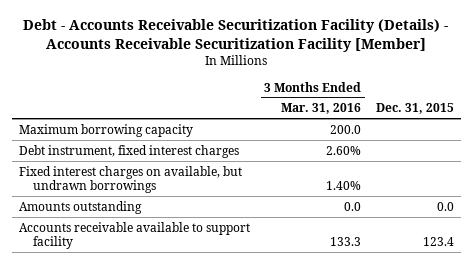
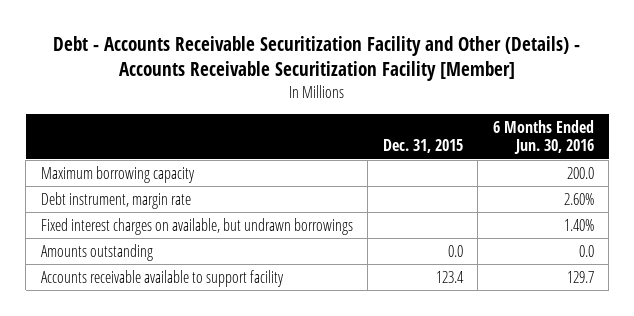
- Debt - Accounts Receivable Securitization Facility (Details) - Accounts Receivable Securitization Facility [Member]
+ Debt - Accounts Receivable Securitization Facility and Other (Details) - Accounts Receivable Securitization Facility [Member]
- | 3 Months Ended Mar. 31, 2016 | Dec. 31, 2015
+ | Dec. 31, 2015 | 6 Months Ended Jun. 30, 2016
- Debt instrument, fixed interest charges | 2.60% |
+ Debt instrument, margin rate | | 2.60%

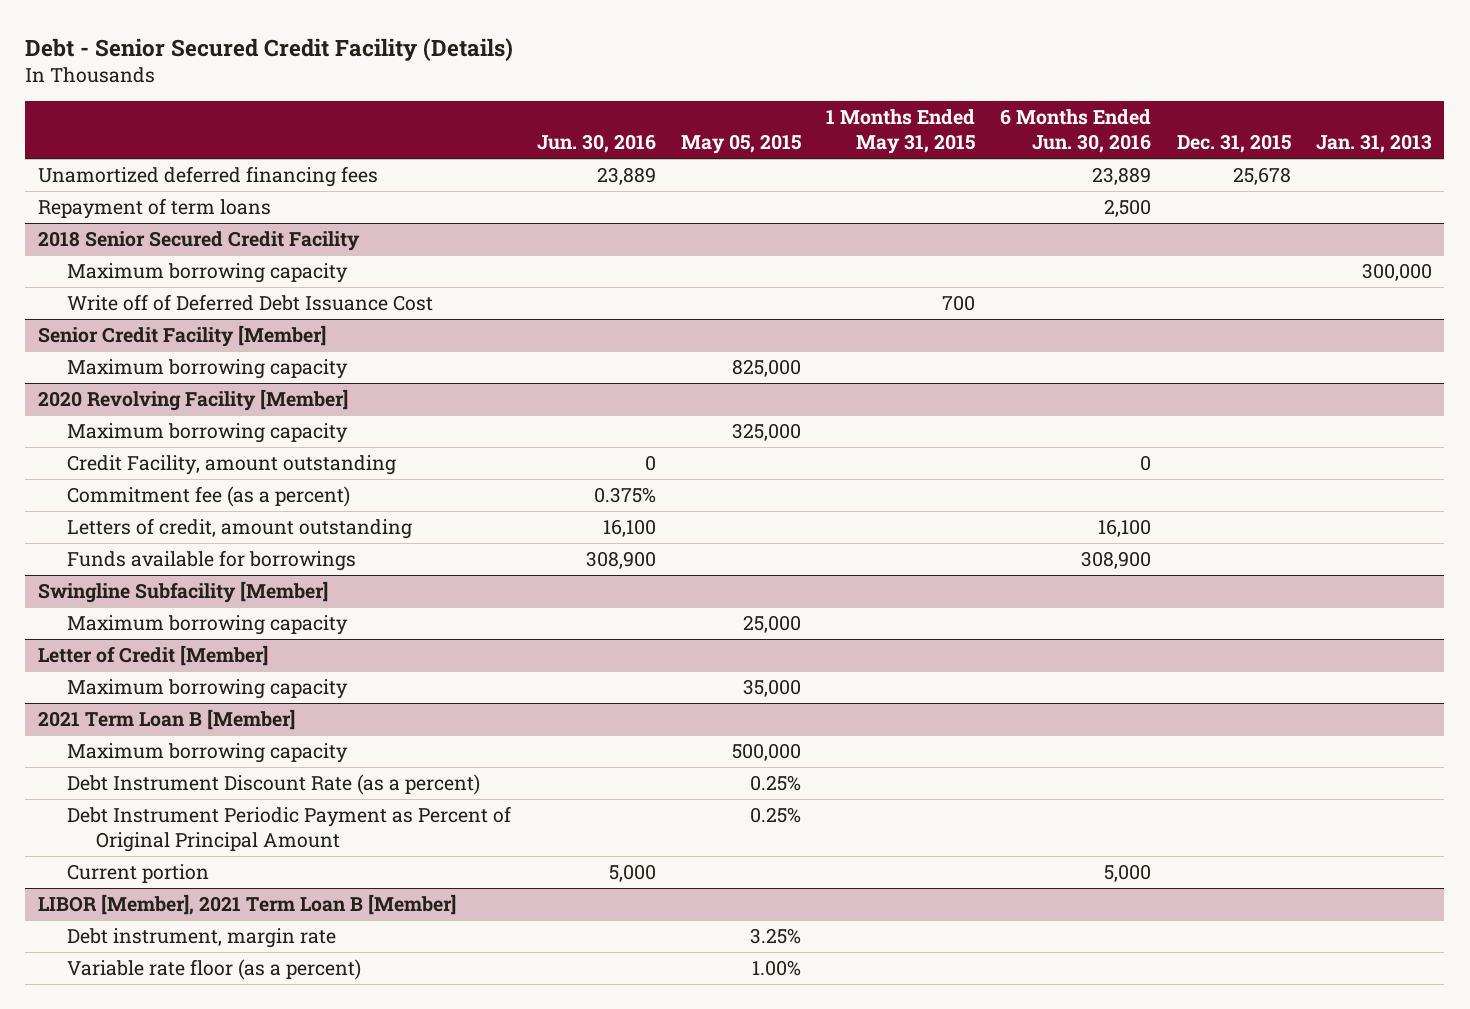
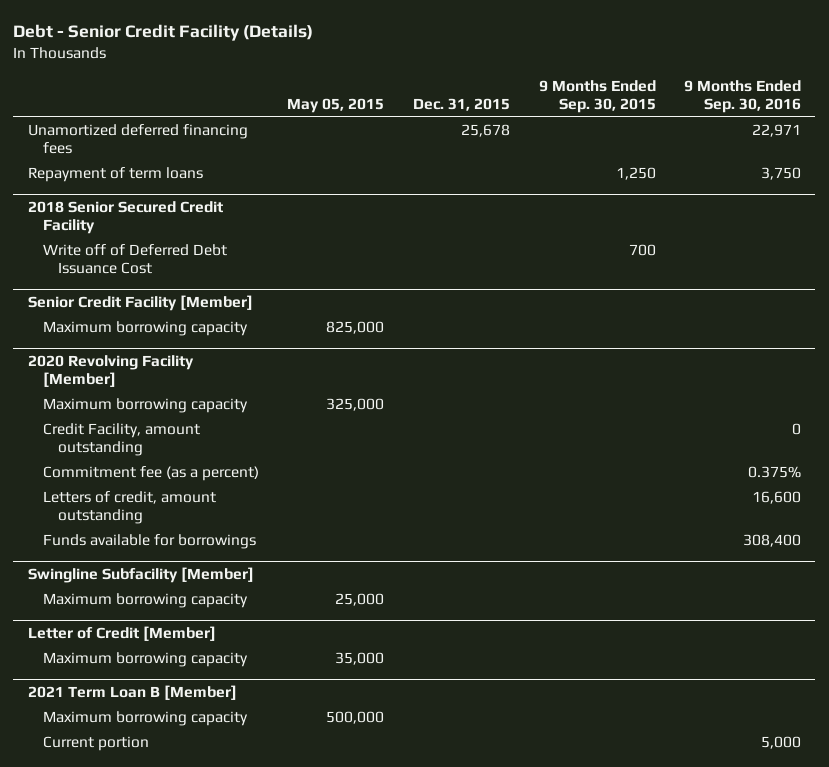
- Debt - Senior Secured Credit Facility (Details)
+ Debt - Senior Credit Facility (Details)
- | Jun. 30, 2016 | May 05, 2015 | 1 Months Ended May 31, 2015 | 6 Months Ended Jun. 30, 2016 | Dec. 31, 2015 | Jan. 31, 2013
+ | May 05, 2015 | Dec. 31, 2015 | 9 Months Ended Sep. 30, 2015 | 9 Months Ended Sep. 30, 2016
@ 2018 Senior Secured Credit Facility
- Maximum borrowing capacity | | | | | | 300,000
@ 2021 Term Loan B [Member]
- Debt Instrument Discount Rate (as a percent) | | 0.25% | | | |
- Debt Instrument Periodic Payment as Percent of Original Principal Amount | | 0.25% | | | |
- LIBOR [Member], 2021 Term Loan B [Member]
- Debt instrument, margin rate | | 3.25% | | | |
- Variable rate floor (as a percent) | | 1.00% | | | |

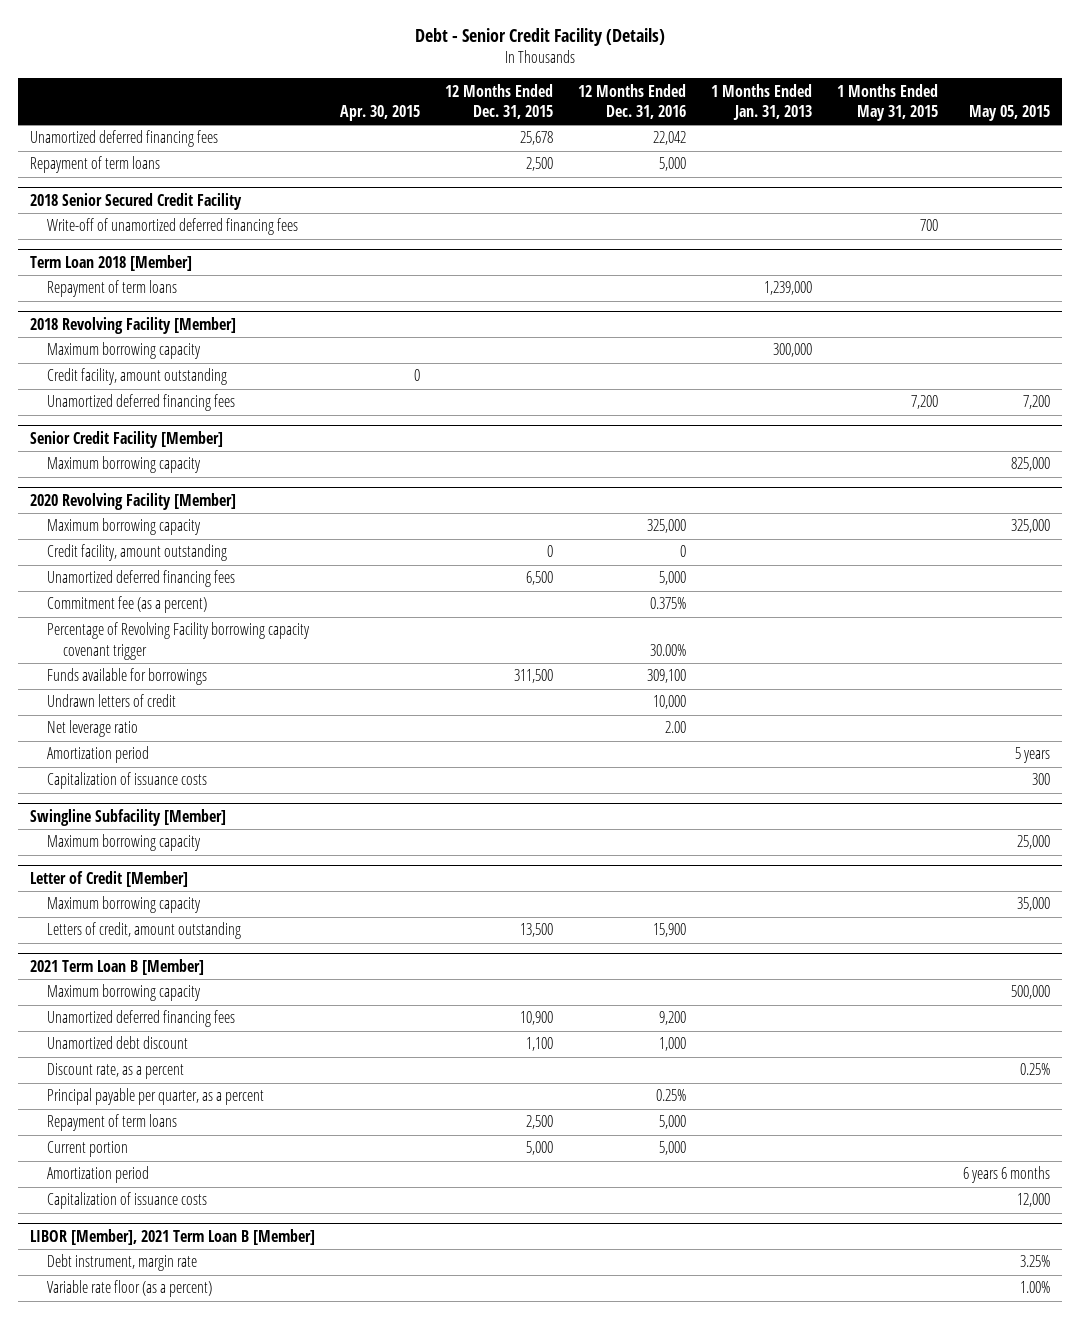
- | May 05, 2015 | Dec. 31, 2015 | 9 Months Ended Sep. 30, 2015 | 9 Months Ended Sep. 30, 2016
+ | Apr. 30, 2015 | 12 Months Ended Dec. 31, 2015 | 12 Months Ended Dec. 31, 2016 | 1 Months Ended Jan. 31, 2013 | 1 Months Ended May 31, 2015 | May 05, 2015
@ 2018 Senior Secured Credit Facility
- Write off of Deferred Debt Issuance Cost | | | 700 |
+ Write-off of unamortized deferred financing fees | | | | | 700 |
+ Term Loan 2018 [Member]
+ Repayment of term loans | | | | 1,239,000 | |
+ 2018 Revolving Facility [Member]
+ Maximum borrowing capacity | | | | 300,000 | |
+ Credit facility, amount outstanding | 0 | | | | |
+ Unamortized deferred financing fees | | | | | 7,200 | 7,200
@ 2020 Revolving Facility [Member]
- Credit Facility, amount outstanding | | | | 0
+ Credit facility, amount outstanding | | 0 | 0 | | |
+ Unamortized deferred financing fees | | 6,500 | 5,000 | | |
- Letters of credit, amount outstanding | | | | 16,600
+ Percentage of Revolving Facility borrowing capacity covenant trigger | | | 30.00% | | |
+ Undrawn letters of credit | | | 10,000 | | |
+ Net leverage ratio | | | 2.00 | | |
+ Amortization period | | | | | | 5 years
+ Capitalization of issuance costs | | | | | | 300
@ Letter of Credit [Member]
+ Letters of credit, amount outstanding | | 13,500 | 15,900 | | |
@ 2021 Term Loan B [Member]
+ Unamortized deferred financing fees | | 10,900 | 9,200 | | |
+ Unamortized debt discount | | 1,100 | 1,000 | | |
+ Discount rate, as a percent | | | | | | 0.25%
+ Principal payable per quarter, as a percent | | | 0.25% | | |
+ Repayment of term loans | | 2,500 | 5,000 | | |
+ Amortization period | | | | | | 6 years 6 months
+ Capitalization of issuance costs | | | | | | 12,000
+ LIBOR [Member], 2021 Term Loan B [Member]
+ Debt instrument, margin rate | | | | | | 3.25%
+ Variable rate floor (as a percent) | | | | | | 1.00%

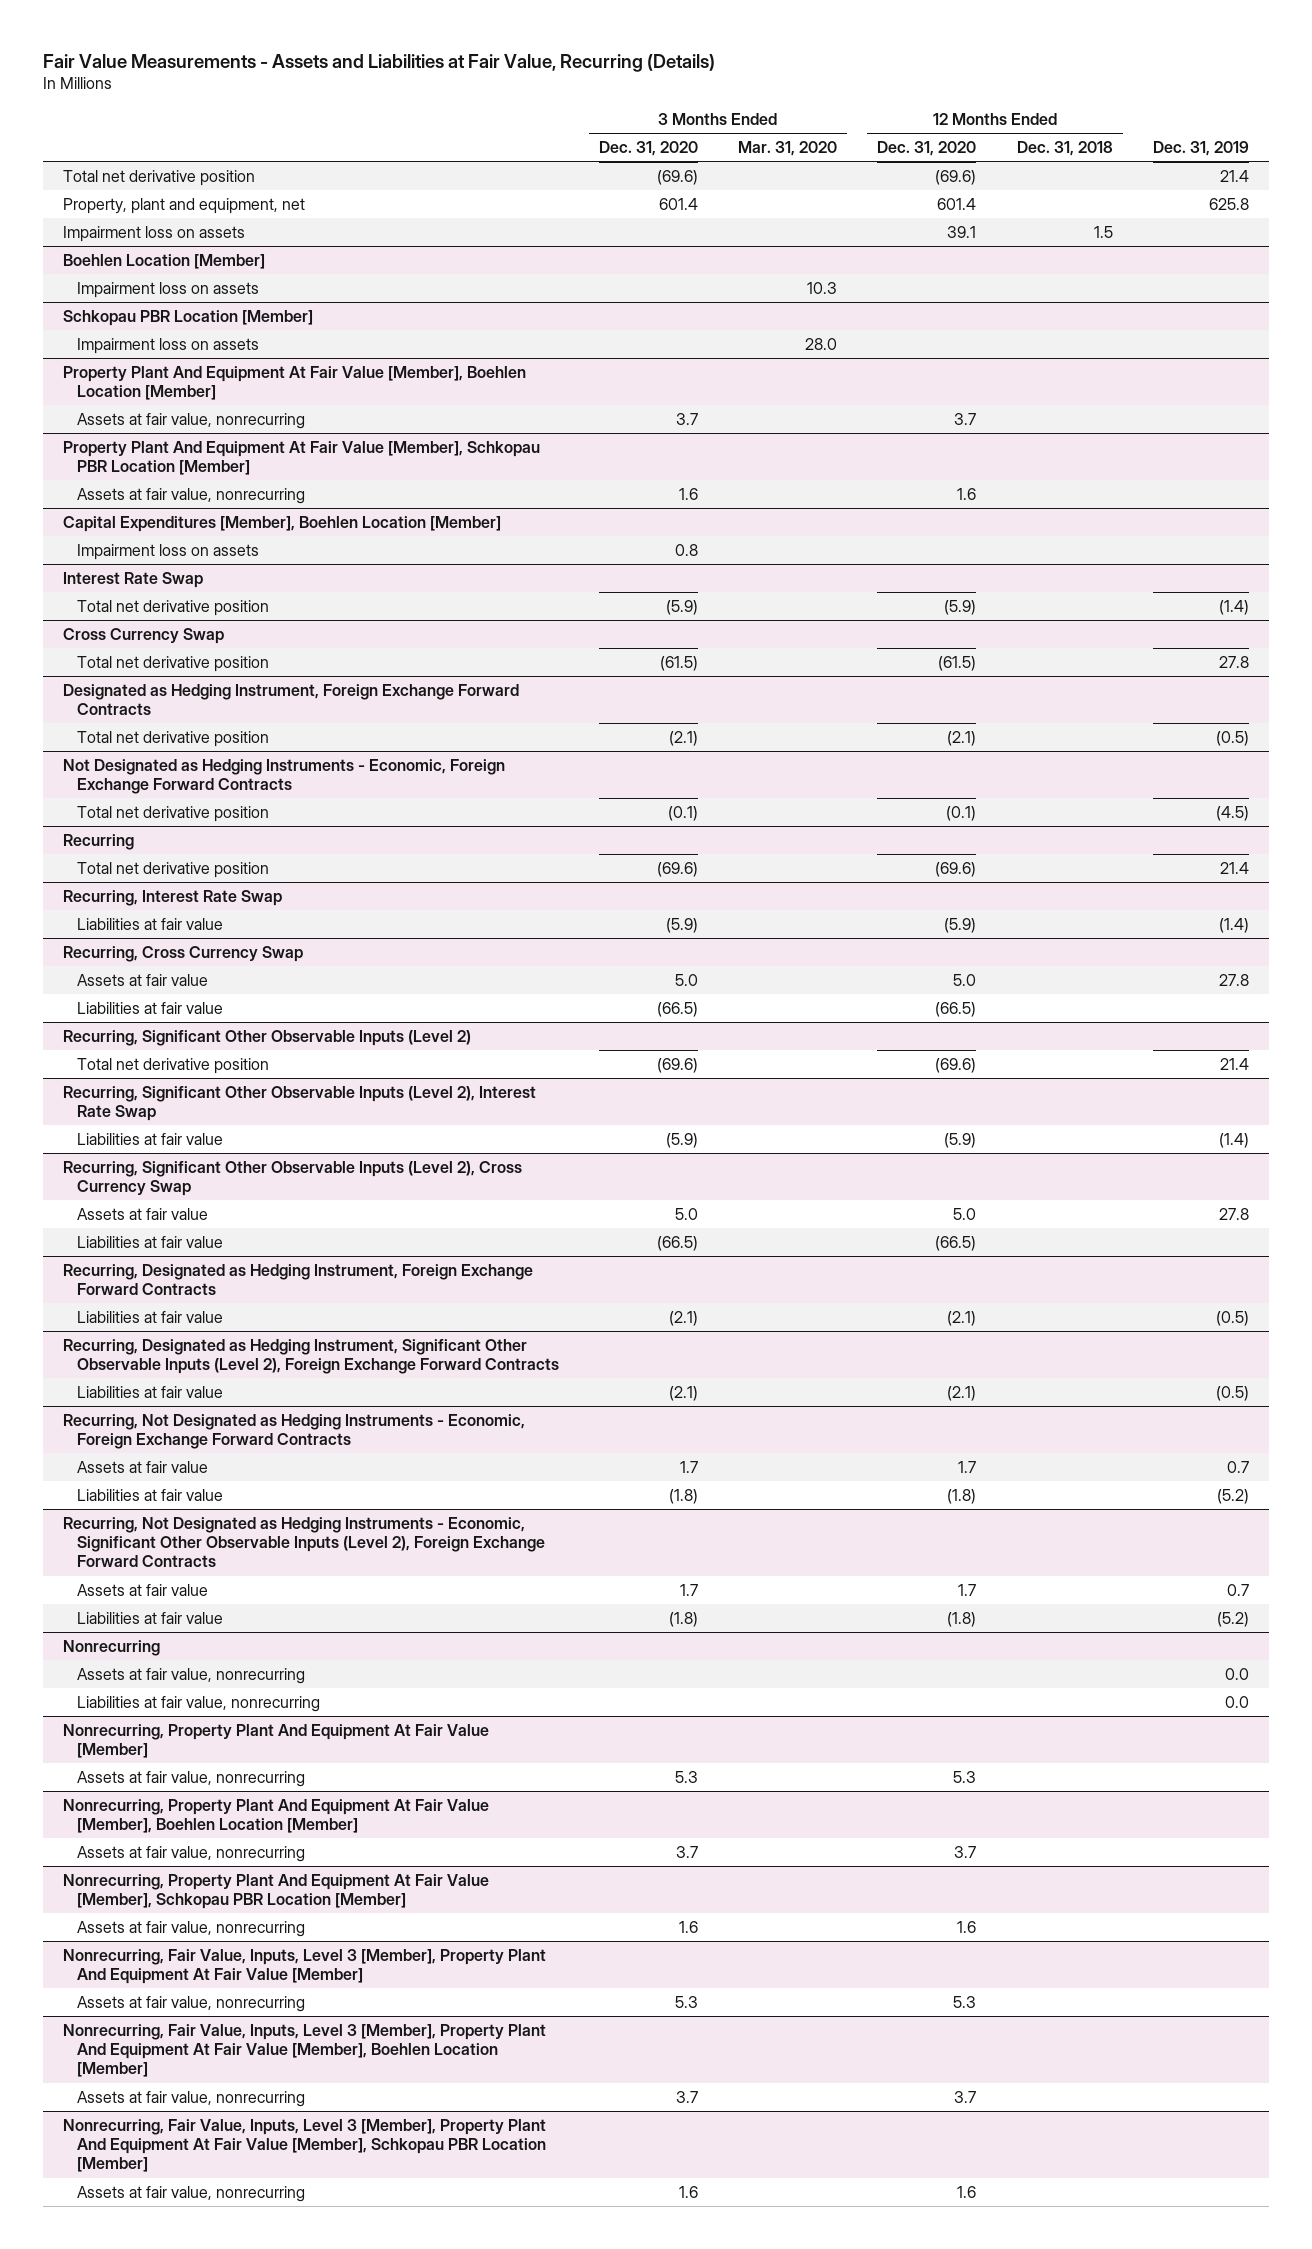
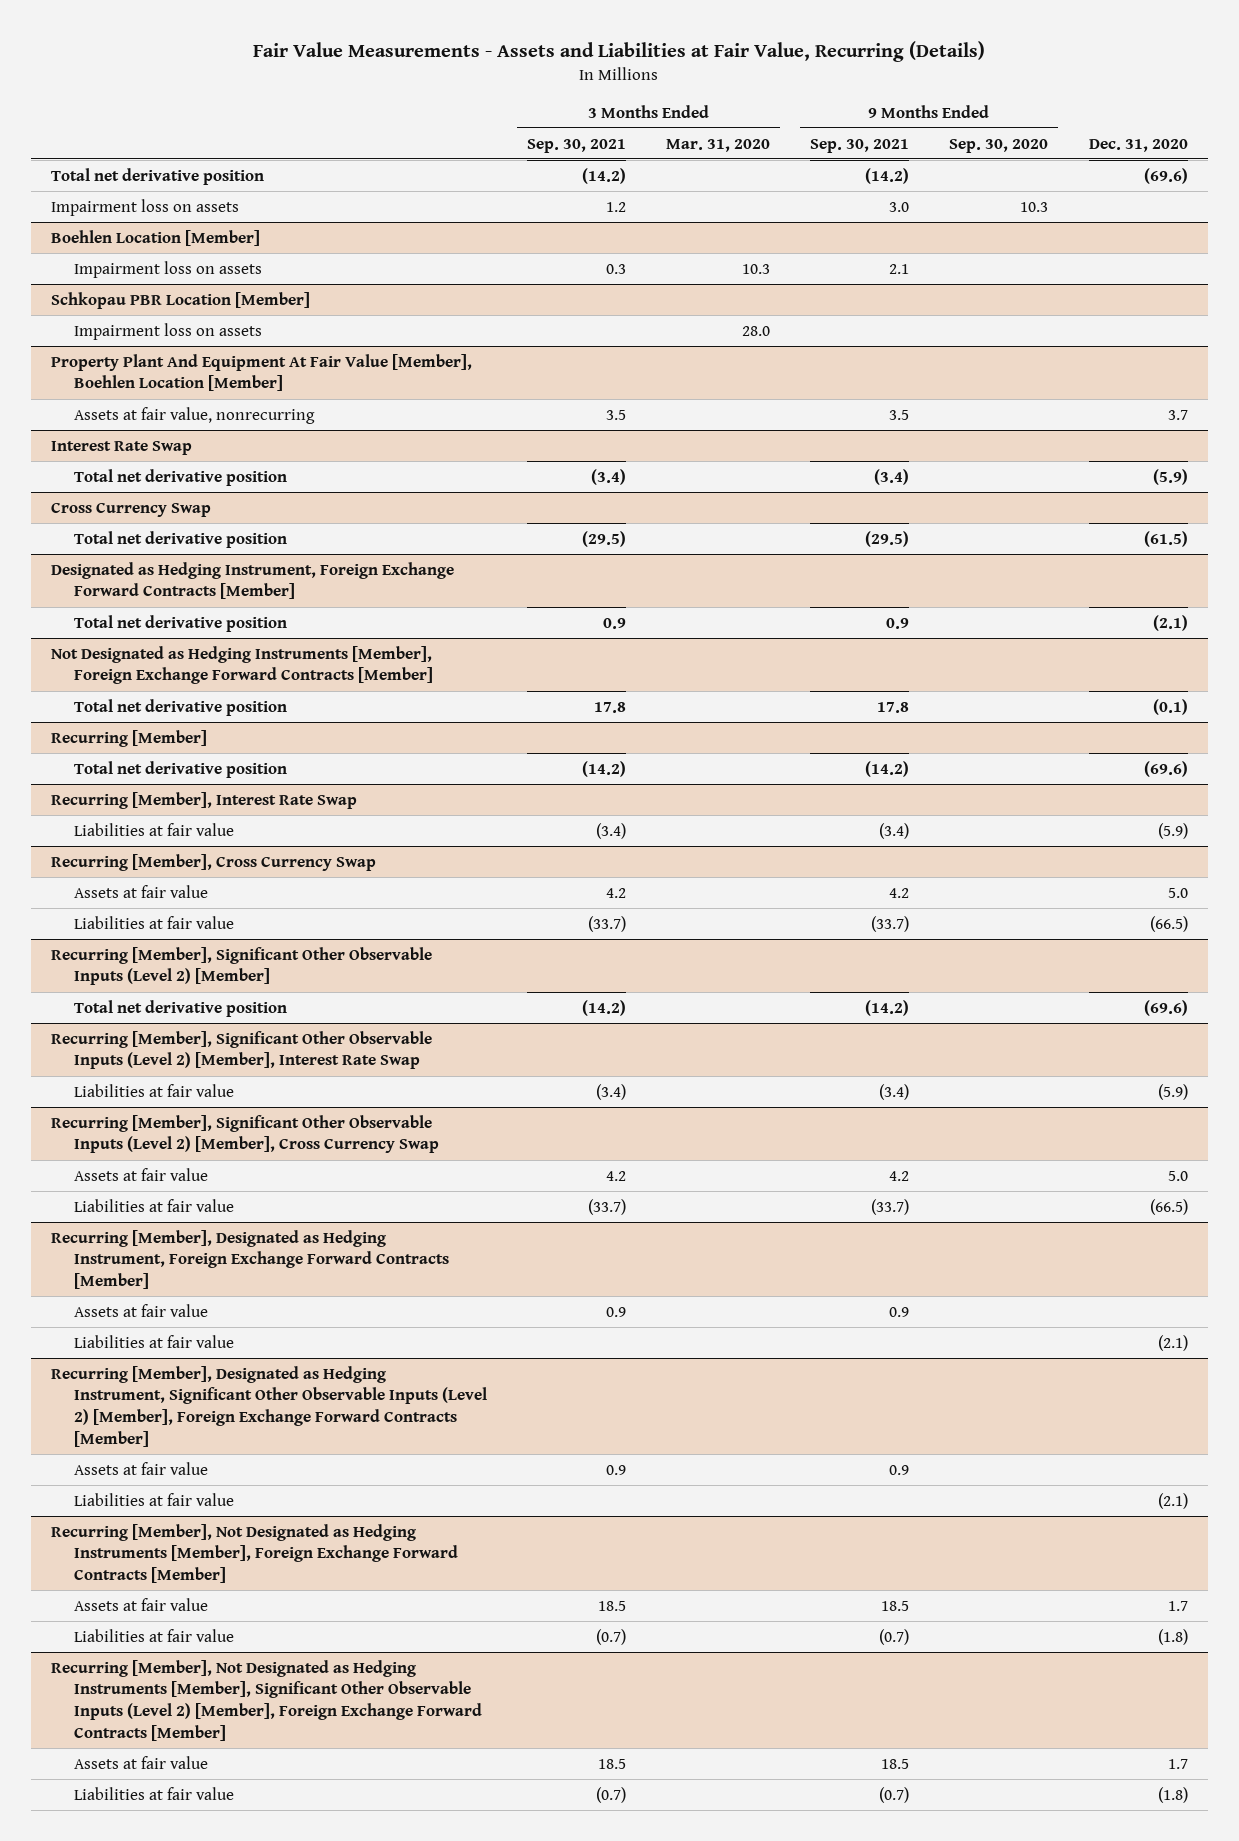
- | 3 Months Ended Dec. 31, 2020 | 3 Months Ended Mar. 31, 2020 | 12 Months Ended Dec. 31, 2020 | 12 Months Ended Dec. 31, 2018 | Dec. 31, 2019
+ | 3 Months Ended Sep. 30, 2021 | 3 Months Ended Mar. 31, 2020 | 9 Months Ended Sep. 30, 2021 | 9 Months Ended Sep. 30, 2020 | Dec. 31, 2020
- Property, plant and equipment, net | 601.4 | | 601.4 | | 625.8
- Property Plant And Equipment At Fair Value [Member], Schkopau PBR Location [Member]
- Assets at fair value, nonrecurring | 1.6 | | 1.6 | |
- Capital Expenditures [Member], Boehlen Location [Member]
- Impairment loss on assets | 0.8 | | | |
- Designated as Hedging Instrument, Foreign Exchange Forward Contracts
+ Designated as Hedging Instrument, Foreign Exchange Forward Contracts [Member]
- Not Designated as Hedging Instruments - Economic, Foreign Exchange Forward Contracts
+ Not Designated as Hedging Instruments [Member], Foreign Exchange Forward Contracts [Member]
- Recurring
+ Recurring [Member]
- Recurring, Interest Rate Swap
+ Recurring [Member], Interest Rate Swap
- Recurring, Cross Currency Swap
+ Recurring [Member], Cross Currency Swap
- Recurring, Significant Other Observable Inputs (Level 2)
+ Recurring [Member], Significant Other Observable Inputs (Level 2) [Member]
- Recurring, Significant Other Observable Inputs (Level 2), Interest Rate Swap
+ Recurring [Member], Significant Other Observable Inputs (Level 2) [Member], Interest Rate Swap
- Recurring, Significant Other Observable Inputs (Level 2), Cross Currency Swap
+ Recurring [Member], Significant Other Observable Inputs (Level 2) [Member], Cross Currency Swap
- Recurring, Designated as Hedging Instrument, Foreign Exchange Forward Contracts
+ Recurring [Member], Designated as Hedging Instrument, Foreign Exchange Forward Contracts [Member]
+ Assets at fair value | 0.9 | | 0.9 | |
- Recurring, Designated as Hedging Instrument, Significant Other Observable Inputs (Level 2), Foreign Exchange Forward Contracts
+ Recurring [Member], Designated as Hedging Instrument, Significant Other Observable Inputs (Level 2) [Member], Foreign Exchange Forward Contracts [Member]
+ Assets at fair value | 0.9 | | 0.9 | |
- Recurring, Not Designated as Hedging Instruments - Economic, Foreign Exchange Forward Contracts
+ Recurring [Member], Not Designated as Hedging Instruments [Member], Foreign Exchange Forward Contracts [Member]
- Recurring, Not Designated as Hedging Instruments - Economic, Significant Other Observable Inputs (Level 2), Foreign Exchange Forward Contracts
+ Recurring [Member], Not Designated as Hedging Instruments [Member], Significant Other Observable Inputs (Level 2) [Member], Foreign Exchange Forward Contracts [Member]
- Nonrecurring
- Assets at fair value, nonrecurring | | | | | 0.0
- Liabilities at fair value, nonrecurring | | | | | 0.0
- Nonrecurring, Property Plant And Equipment At Fair Value [Member]
- Assets at fair value, nonrecurring | 5.3 | | 5.3 | |
- Nonrecurring, Property Plant And Equipment At Fair Value [Member], Boehlen Location [Member]
- Assets at fair value, nonrecurring | 3.7 | | 3.7 | |
- Nonrecurring, Property Plant And Equipment At Fair Value [Member], Schkopau PBR Location [Member]
- Assets at fair value, nonrecurring | 1.6 | | 1.6 | |
- Nonrecurring, Fair Value, Inputs, Level 3 [Member], Property Plant And Equipment At Fair Value [Member]
- Assets at fair value, nonrecurring | 5.3 | | 5.3 | |
- Nonrecurring, Fair Value, Inputs, Level 3 [Member], Property Plant And Equipment At Fair Value [Member], Boehlen Location [Member]
- Assets at fair value, nonrecurring | 3.7 | | 3.7 | |
- Nonrecurring, Fair Value, Inputs, Level 3 [Member], Property Plant And Equipment At Fair Value [Member], Schkopau PBR Location [Member]
- Assets at fair value, nonrecurring | 1.6 | | 1.6 | |

